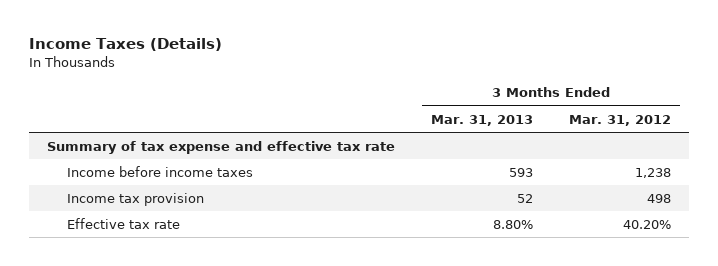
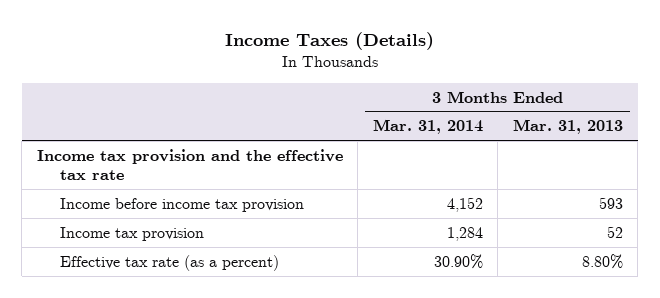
- | 3 Months Ended Mar. 31, 2013 | 3 Months Ended Mar. 31, 2012
+ | 3 Months Ended Mar. 31, 2014 | 3 Months Ended Mar. 31, 2013
- Summary of tax expense and effective tax rate
- Income before income taxes | 593 | 1,238
+ Income tax provision and the effective tax rate
+ Income before income tax provision | 4,152 | 593
- Effective tax rate | 8.80% | 40.20%
+ Effective tax rate (as a percent) | 30.90% | 8.80%

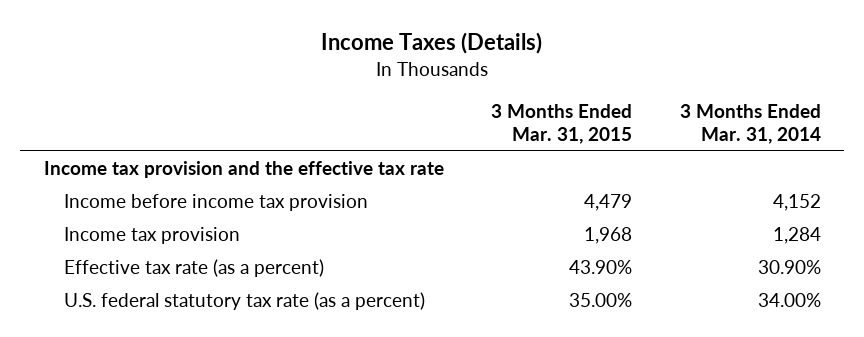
- | 3 Months Ended Mar. 31, 2014 | 3 Months Ended Mar. 31, 2013
+ | 3 Months Ended Mar. 31, 2015 | 3 Months Ended Mar. 31, 2014
+ U.S. federal statutory tax rate (as a percent) | 35.00% | 34.00%

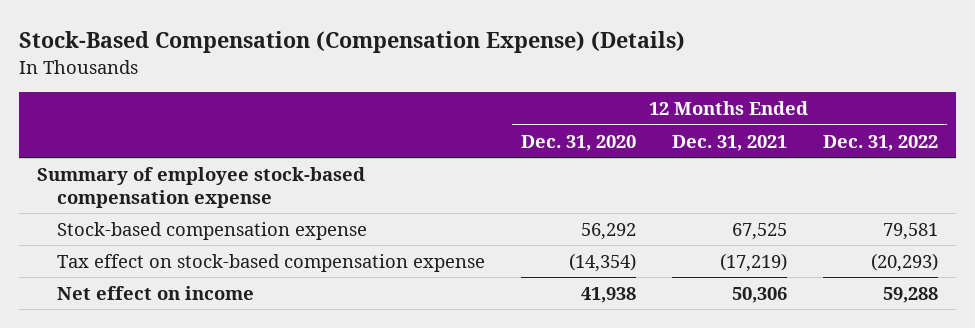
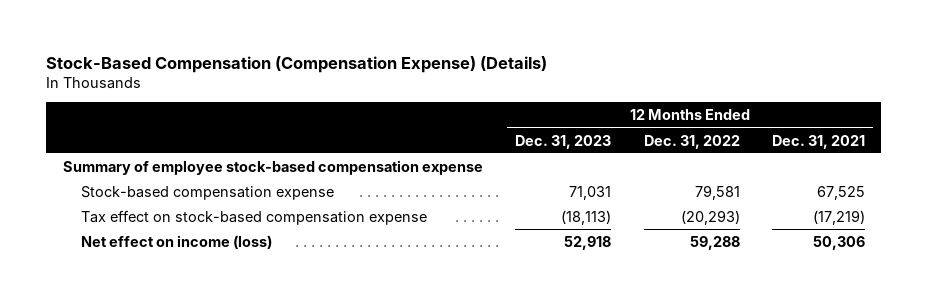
- | 12 Months Ended Dec. 31, 2020 | 12 Months Ended Dec. 31, 2021 | 12 Months Ended Dec. 31, 2022
+ | 12 Months Ended Dec. 31, 2023 | 12 Months Ended Dec. 31, 2022 | 12 Months Ended Dec. 31, 2021
- Net effect on income | 41,938 | 50,306 | 59,288
+ Net effect on income (loss) | 52,918 | 59,288 | 50,306

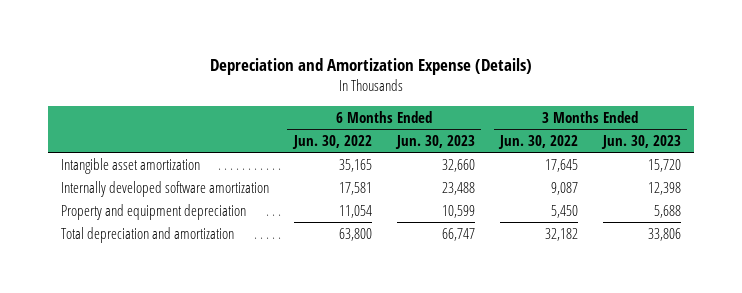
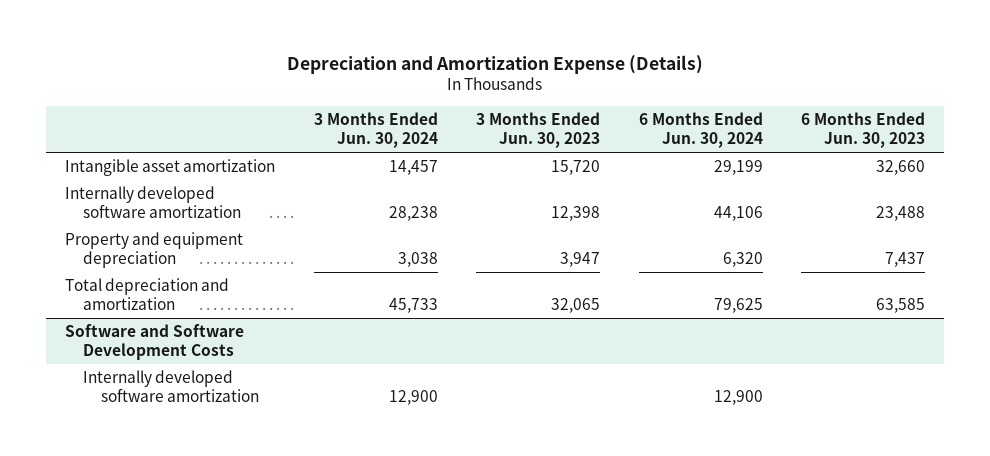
- | 6 Months Ended Jun. 30, 2022 | 6 Months Ended Jun. 30, 2023 | 3 Months Ended Jun. 30, 2022 | 3 Months Ended Jun. 30, 2023
+ | 3 Months Ended Jun. 30, 2024 | 3 Months Ended Jun. 30, 2023 | 6 Months Ended Jun. 30, 2024 | 6 Months Ended Jun. 30, 2023
- Property and equipment depreciation | 11,054 | 10,599 | 5,450 | 5,688
- Total depreciation and amortization | 63,800 | 66,747 | 32,182 | 33,806
+ Property and equipment depreciation | 3,038 | 3,947 | 6,320 | 7,437
+ Total depreciation and amortization | 45,733 | 32,065 | 79,625 | 63,585
+ Software and Software Development Costs
+ Internally developed software amortization | 12,900 | | 12,900 |

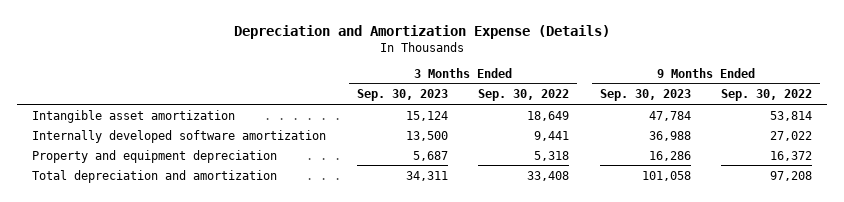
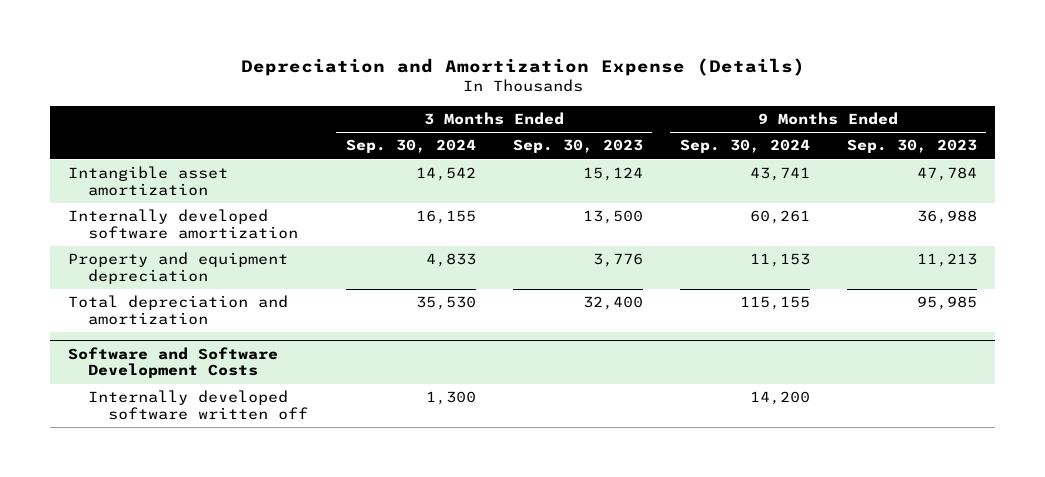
- | 3 Months Ended Sep. 30, 2023 | 3 Months Ended Sep. 30, 2022 | 9 Months Ended Sep. 30, 2023 | 9 Months Ended Sep. 30, 2022
+ | 3 Months Ended Sep. 30, 2024 | 3 Months Ended Sep. 30, 2023 | 9 Months Ended Sep. 30, 2024 | 9 Months Ended Sep. 30, 2023
- Property and equipment depreciation | 5,687 | 5,318 | 16,286 | 16,372
- Total depreciation and amortization | 34,311 | 33,408 | 101,058 | 97,208
+ Property and equipment depreciation | 4,833 | 3,776 | 11,153 | 11,213
+ Total depreciation and amortization | 35,530 | 32,400 | 115,155 | 95,985
+ Software and Software Development Costs
+ Internally developed software written off | 1,300 | | 14,200 |

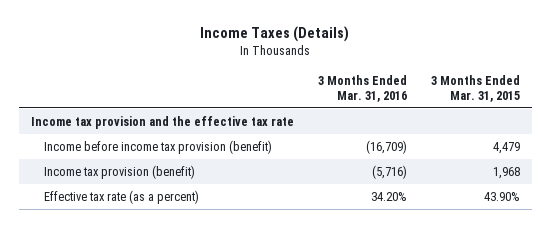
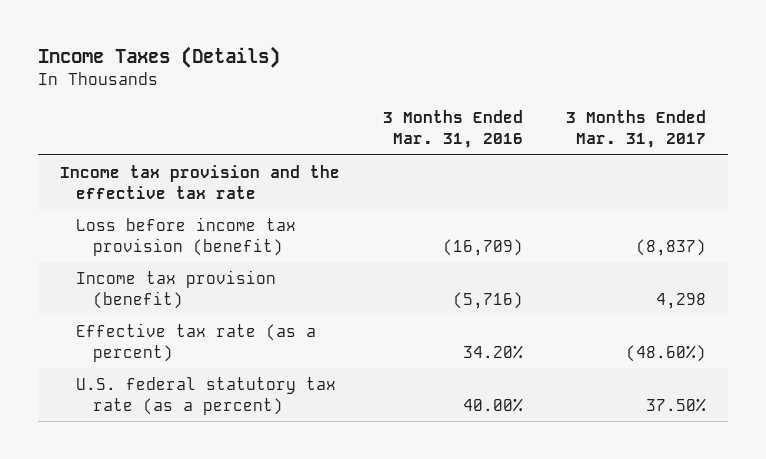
- | 3 Months Ended Mar. 31, 2016 | 3 Months Ended Mar. 31, 2015
+ | 3 Months Ended Mar. 31, 2016 | 3 Months Ended Mar. 31, 2017
- Income before income tax provision (benefit) | (16,709) | 4,479
+ Loss before income tax provision (benefit) | (16,709) | (8,837)
+ U.S. federal statutory tax rate (as a percent) | 40.00% | 37.50%

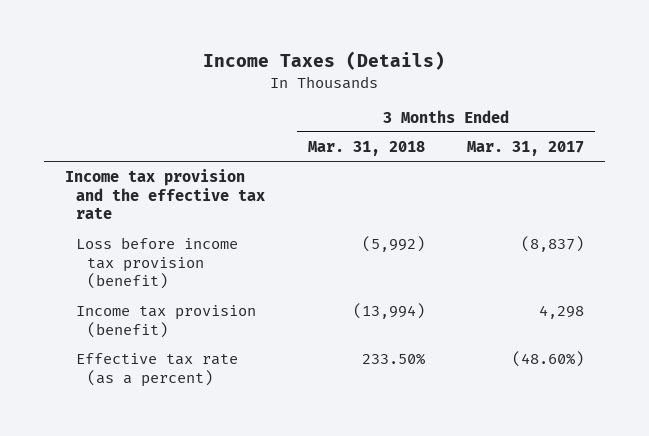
- | 3 Months Ended Mar. 31, 2016 | 3 Months Ended Mar. 31, 2017
+ | 3 Months Ended Mar. 31, 2018 | 3 Months Ended Mar. 31, 2017
- U.S. federal statutory tax rate (as a percent) | 40.00% | 37.50%

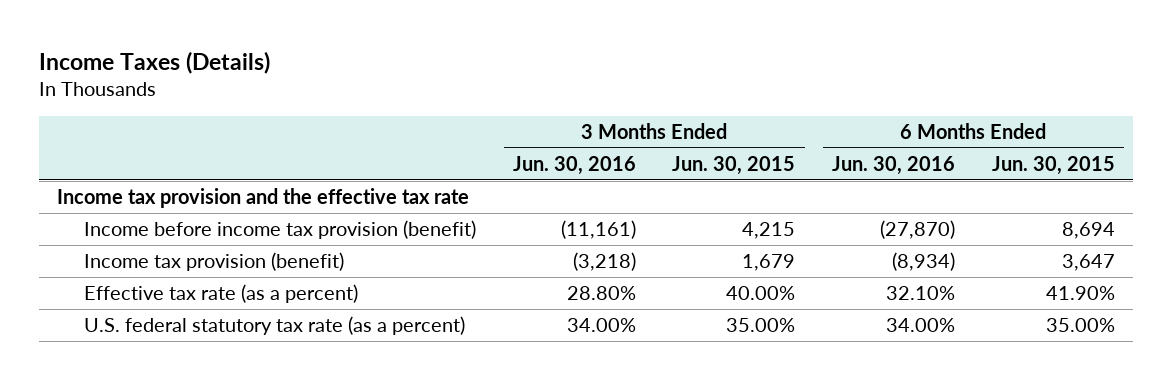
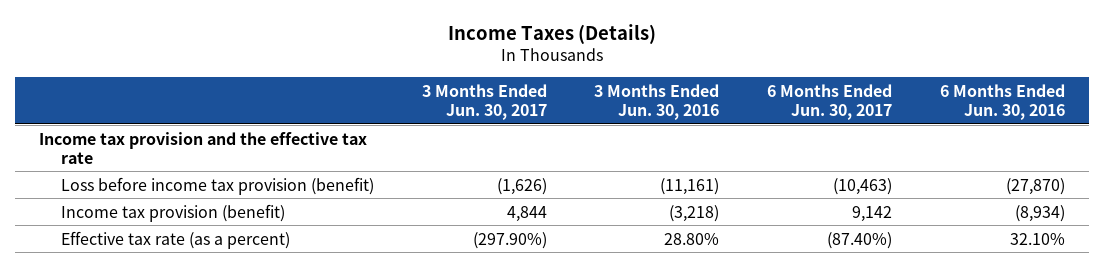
- | 3 Months Ended Jun. 30, 2016 | 3 Months Ended Jun. 30, 2015 | 6 Months Ended Jun. 30, 2016 | 6 Months Ended Jun. 30, 2015
+ | 3 Months Ended Jun. 30, 2017 | 3 Months Ended Jun. 30, 2016 | 6 Months Ended Jun. 30, 2017 | 6 Months Ended Jun. 30, 2016
- Income before income tax provision (benefit) | (11,161) | 4,215 | (27,870) | 8,694
+ Loss before income tax provision (benefit) | (1,626) | (11,161) | (10,463) | (27,870)
- U.S. federal statutory tax rate (as a percent) | 34.00% | 35.00% | 34.00% | 35.00%

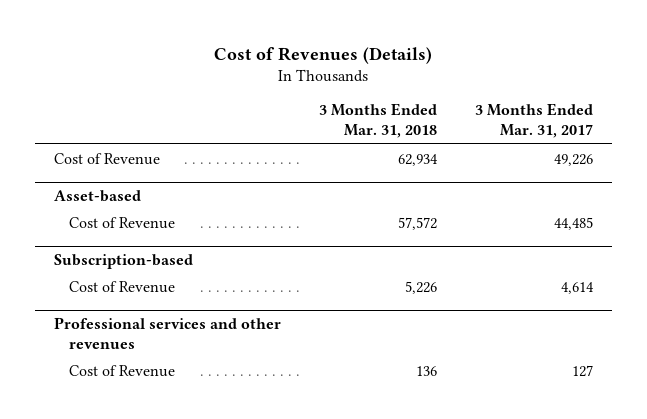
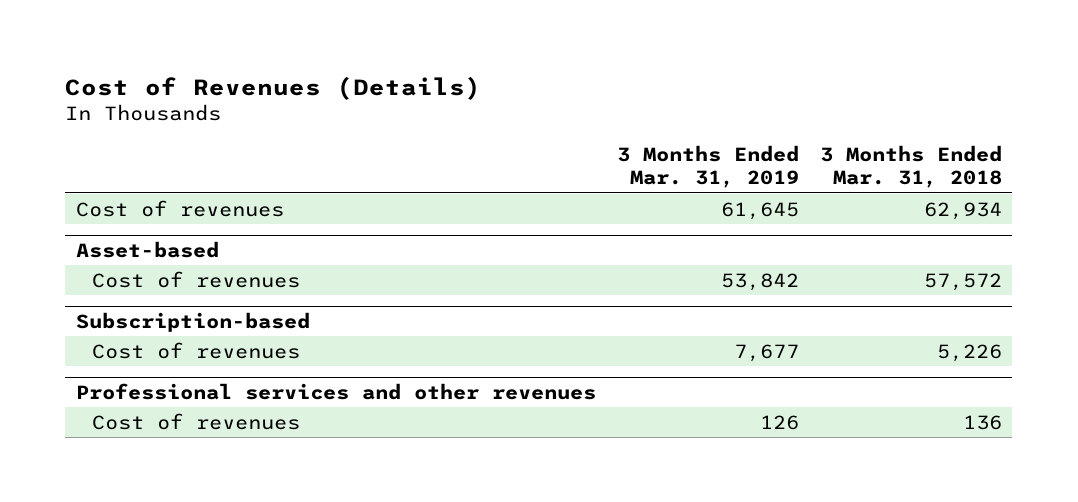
- | 3 Months Ended Mar. 31, 2018 | 3 Months Ended Mar. 31, 2017
+ | 3 Months Ended Mar. 31, 2019 | 3 Months Ended Mar. 31, 2018
- Cost of Revenue | 62,934 | 49,226
+ Cost of revenues | 61,645 | 62,934
@ Asset-based
- Cost of Revenue | 57,572 | 44,485
+ Cost of revenues | 53,842 | 57,572
@ Subscription-based
- Cost of Revenue | 5,226 | 4,614
+ Cost of revenues | 7,677 | 5,226
@ Professional services and other revenues
- Cost of Revenue | 136 | 127
+ Cost of revenues | 126 | 136

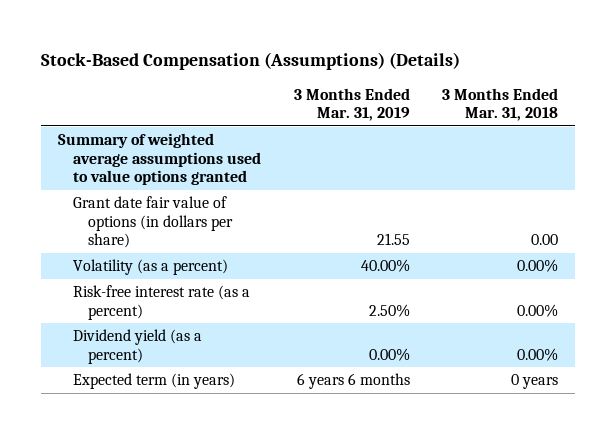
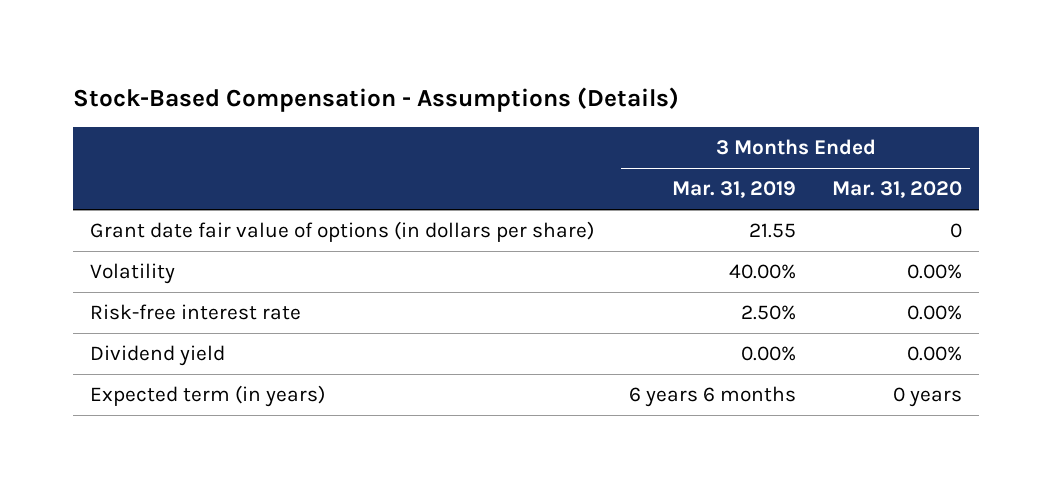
- Stock-Based Compensation (Assumptions) (Details)
+ Stock-Based Compensation - Assumptions (Details)
- | 3 Months Ended Mar. 31, 2019 | 3 Months Ended Mar. 31, 2018
+ | 3 Months Ended Mar. 31, 2019 | 3 Months Ended Mar. 31, 2020
- Summary of weighted average assumptions used to value options granted
- Volatility (as a percent) | 40.00% | 0.00%
- Risk-free interest rate (as a percent) | 2.50% | 0.00%
- Dividend yield (as a percent) | 0.00% | 0.00%
+ Volatility | 40.00% | 0.00%
+ Risk-free interest rate | 2.50% | 0.00%
+ Dividend yield | 0.00% | 0.00%

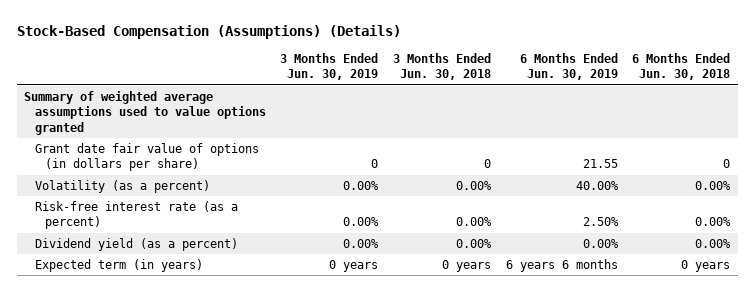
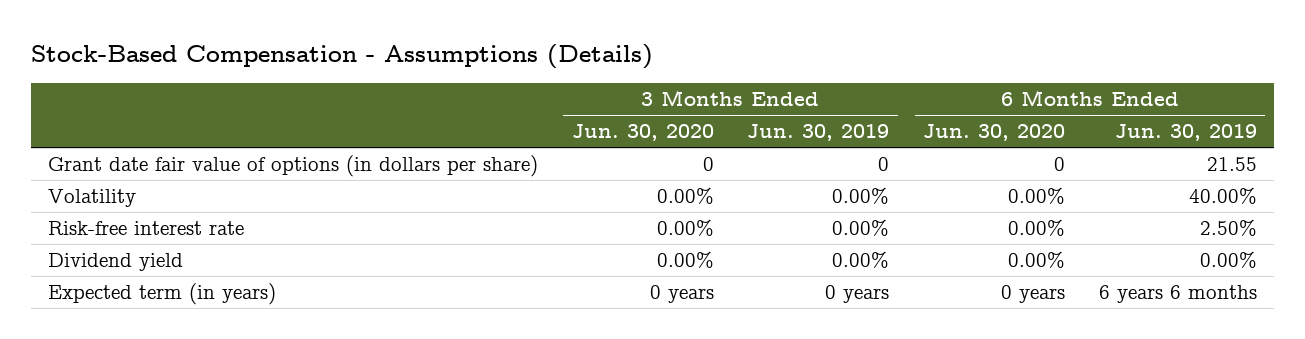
- Stock-Based Compensation (Assumptions) (Details)
+ Stock-Based Compensation - Assumptions (Details)
- | 3 Months Ended Jun. 30, 2019 | 3 Months Ended Jun. 30, 2018 | 6 Months Ended Jun. 30, 2019 | 6 Months Ended Jun. 30, 2018
+ | 3 Months Ended Jun. 30, 2020 | 3 Months Ended Jun. 30, 2019 | 6 Months Ended Jun. 30, 2020 | 6 Months Ended Jun. 30, 2019
- Summary of weighted average assumptions used to value options granted
- Volatility (as a percent) | 0.00% | 0.00% | 40.00% | 0.00%
- Risk-free interest rate (as a percent) | 0.00% | 0.00% | 2.50% | 0.00%
- Dividend yield (as a percent) | 0.00% | 0.00% | 0.00% | 0.00%
+ Volatility | 0.00% | 0.00% | 0.00% | 40.00%
+ Risk-free interest rate | 0.00% | 0.00% | 0.00% | 2.50%
+ Dividend yield | 0.00% | 0.00% | 0.00% | 0.00%

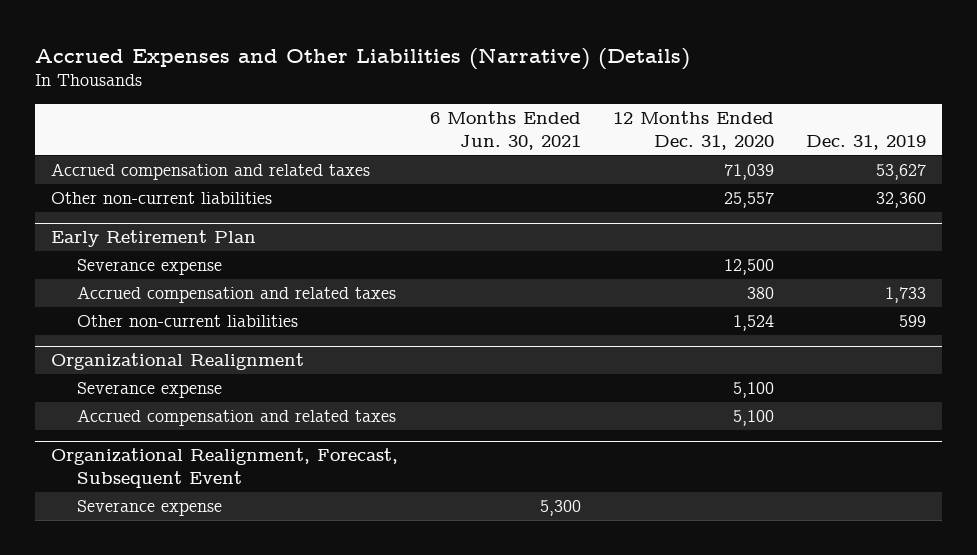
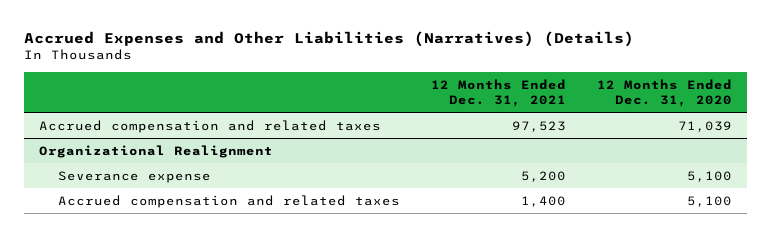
- Accrued Expenses and Other Liabilities (Narrative) (Details)
+ Accrued Expenses and Other Liabilities (Narratives) (Details)
- | 6 Months Ended Jun. 30, 2021 | 12 Months Ended Dec. 31, 2020 | Dec. 31, 2019
+ | 12 Months Ended Dec. 31, 2021 | 12 Months Ended Dec. 31, 2020
- Other non-current liabilities | | 25,557 | 32,360
- Early Retirement Plan
- Severance expense | | 12,500 |
- Accrued compensation and related taxes | | 380 | 1,733
- Other non-current liabilities | | 1,524 | 599
- Organizational Realignment, Forecast, Subsequent Event
- Severance expense | 5,300 | |

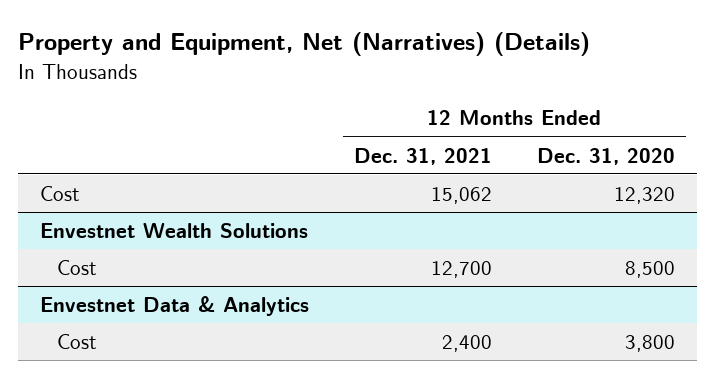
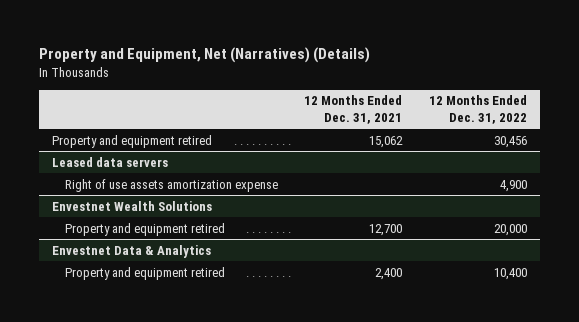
- | 12 Months Ended Dec. 31, 2021 | 12 Months Ended Dec. 31, 2020
+ | 12 Months Ended Dec. 31, 2021 | 12 Months Ended Dec. 31, 2022
- Cost | 15,062 | 12,320
+ Property and equipment retired | 15,062 | 30,456
+ Leased data servers
+ Right of use assets amortization expense | | 4,900
@ Envestnet Wealth Solutions
- Cost | 12,700 | 8,500
+ Property and equipment retired | 12,700 | 20,000
@ Envestnet Data & Analytics
- Cost | 2,400 | 3,800
+ Property and equipment retired | 2,400 | 10,400

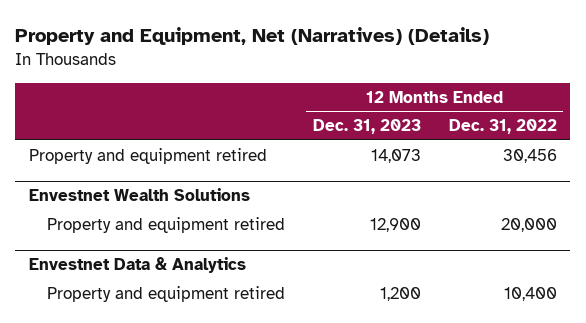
- | 12 Months Ended Dec. 31, 2021 | 12 Months Ended Dec. 31, 2022
+ | 12 Months Ended Dec. 31, 2023 | 12 Months Ended Dec. 31, 2022
- Leased data servers
- Right of use assets amortization expense | | 4,900

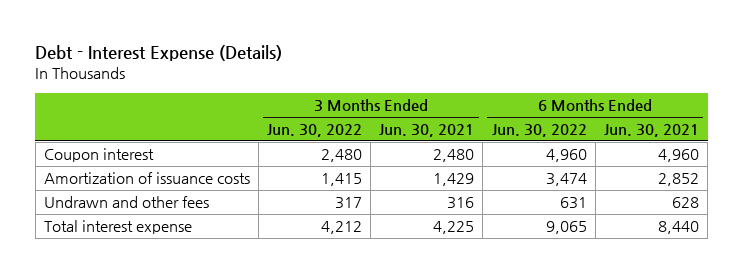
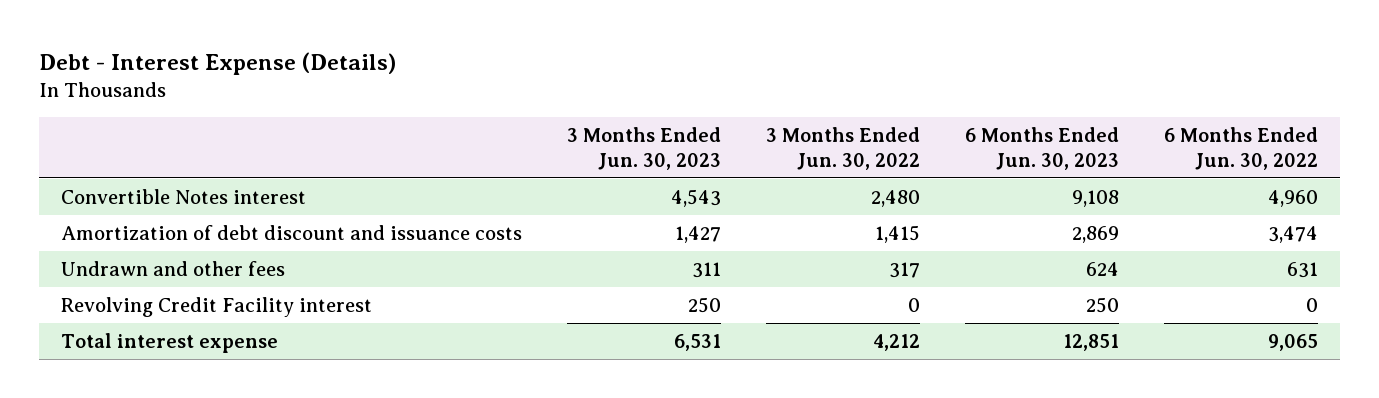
- | 3 Months Ended Jun. 30, 2022 | 3 Months Ended Jun. 30, 2021 | 6 Months Ended Jun. 30, 2022 | 6 Months Ended Jun. 30, 2021
+ | 3 Months Ended Jun. 30, 2023 | 3 Months Ended Jun. 30, 2022 | 6 Months Ended Jun. 30, 2023 | 6 Months Ended Jun. 30, 2022
- Coupon interest | 2,480 | 2,480 | 4,960 | 4,960
- Amortization of issuance costs | 1,415 | 1,429 | 3,474 | 2,852
+ Convertible Notes interest | 4,543 | 2,480 | 9,108 | 4,960
+ Amortization of debt discount and issuance costs | 1,427 | 1,415 | 2,869 | 3,474
+ Revolving Credit Facility interest | 250 | 0 | 250 | 0

